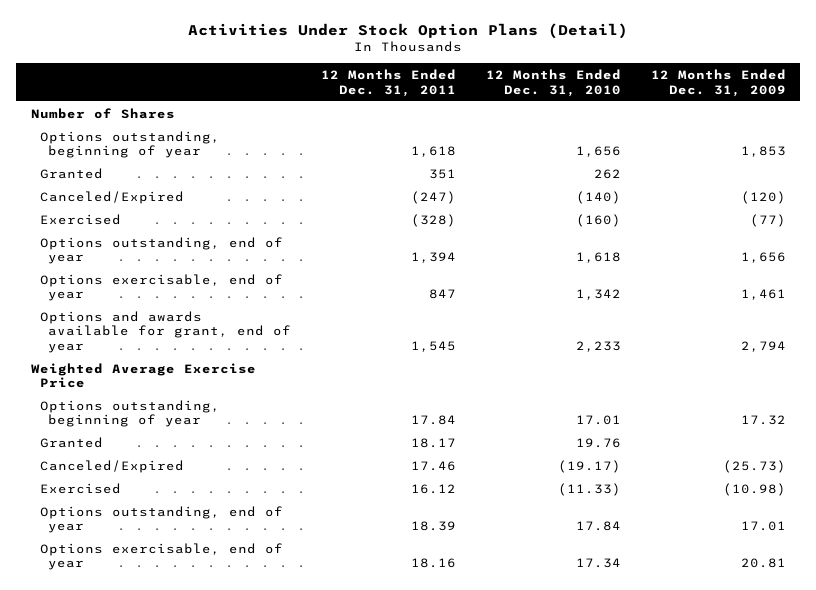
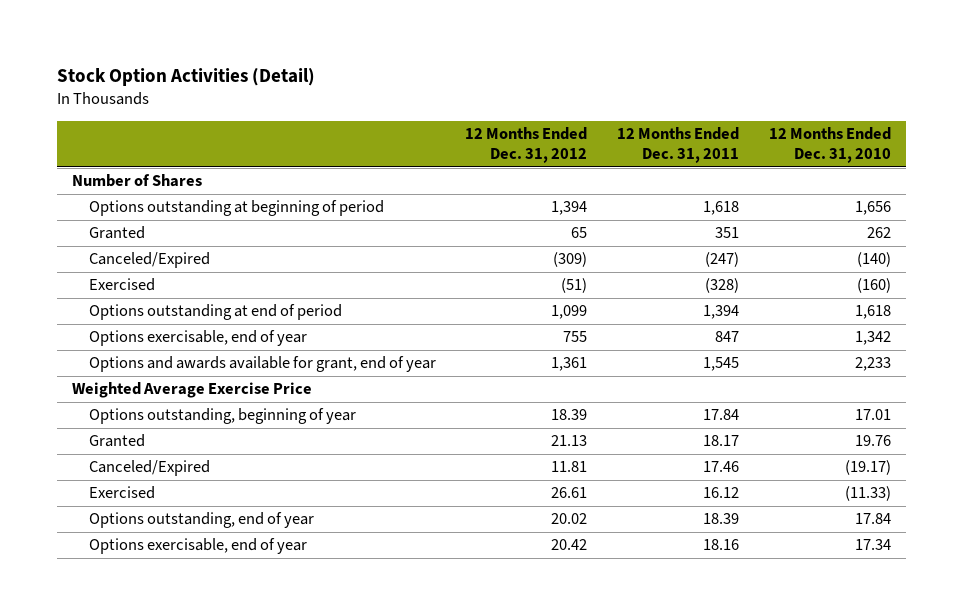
- Activities Under Stock Option Plans (Detail)
+ Stock Option Activities (Detail)
- | 12 Months Ended Dec. 31, 2011 | 12 Months Ended Dec. 31, 2010 | 12 Months Ended Dec. 31, 2009
+ | 12 Months Ended Dec. 31, 2012 | 12 Months Ended Dec. 31, 2011 | 12 Months Ended Dec. 31, 2010
- Options outstanding, beginning of year | 1,618 | 1,656 | 1,853
+ Options outstanding at beginning of period | 1,394 | 1,618 | 1,656
- Options outstanding, end of year | 1,394 | 1,618 | 1,656
+ Options outstanding at end of period | 1,099 | 1,394 | 1,618

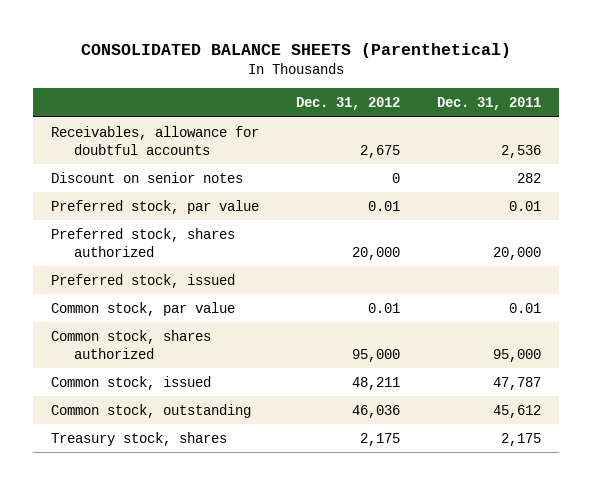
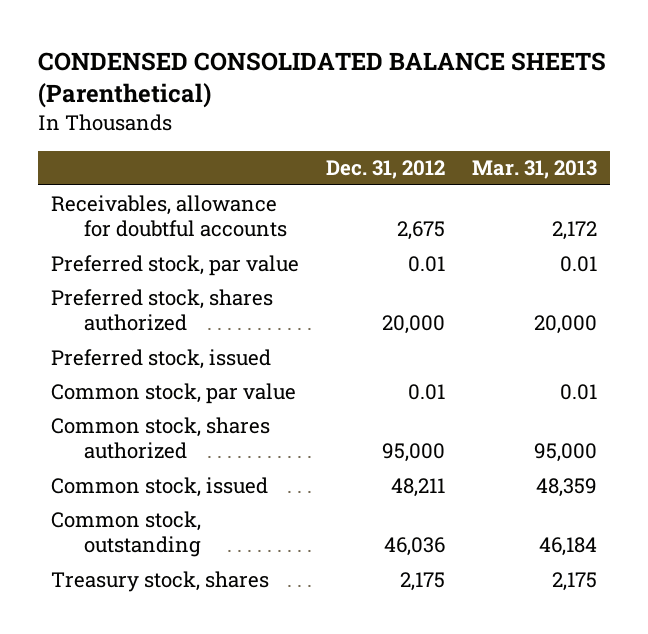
- CONSOLIDATED BALANCE SHEETS (Parenthetical)
+ CONDENSED CONSOLIDATED BALANCE SHEETS (Parenthetical)
- | Dec. 31, 2012 | Dec. 31, 2011
+ | Dec. 31, 2012 | Mar. 31, 2013
- Discount on senior notes | 0 | 282

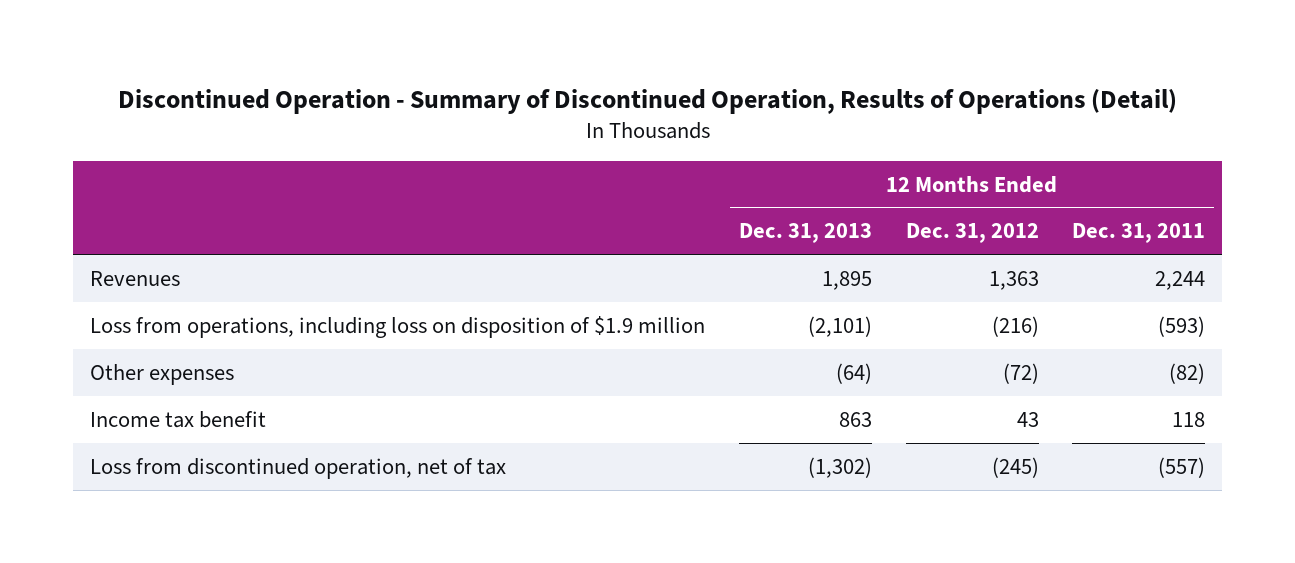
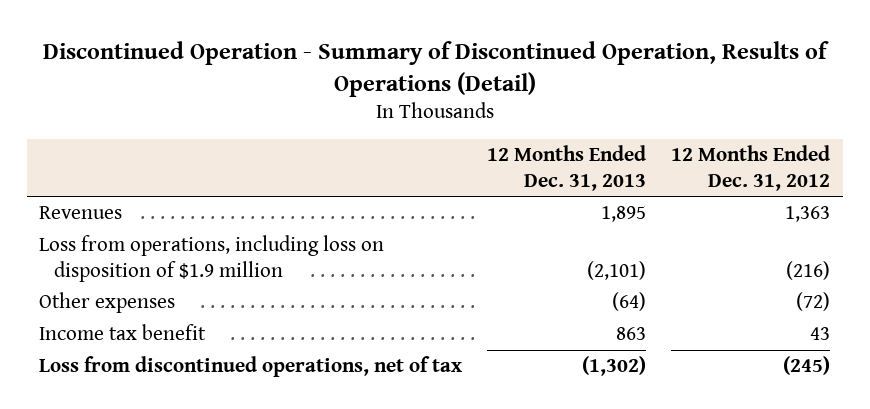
- | 12 Months Ended Dec. 31, 2013 | 12 Months Ended Dec. 31, 2012 | 12 Months Ended Dec. 31, 2011
+ | 12 Months Ended Dec. 31, 2013 | 12 Months Ended Dec. 31, 2012
- Loss from discontinued operation, net of tax | (1,302) | (245) | (557)
+ Loss from discontinued operations, net of tax | (1,302) | (245)

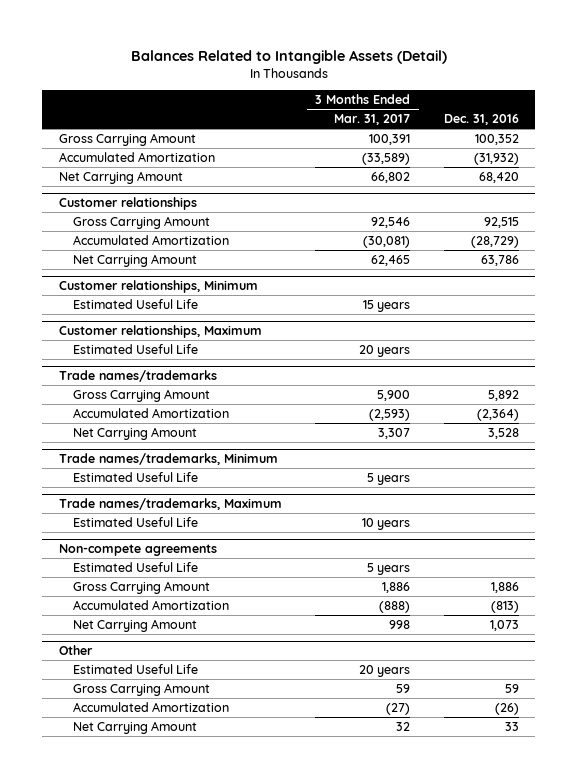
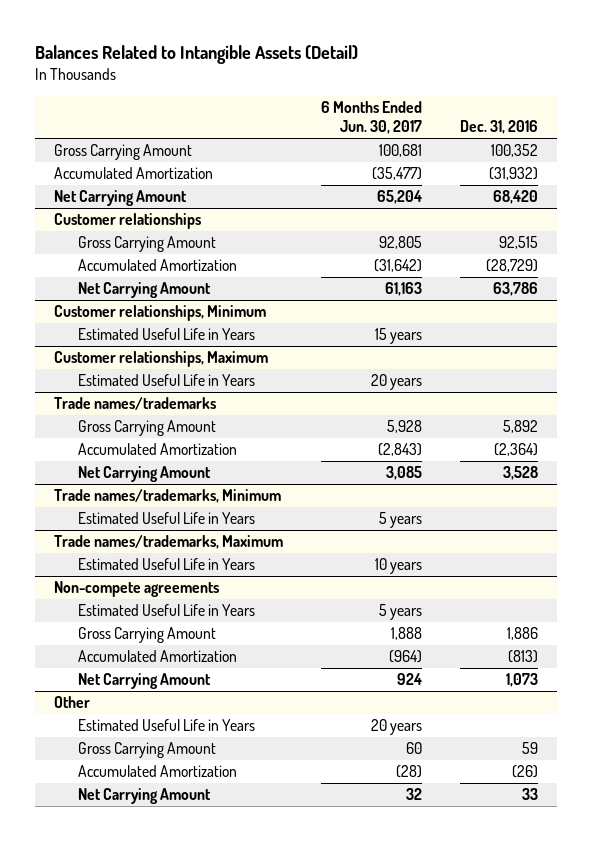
- | 3 Months Ended Mar. 31, 2017 | Dec. 31, 2016
+ | 6 Months Ended Jun. 30, 2017 | Dec. 31, 2016
@ Customer relationships, Minimum
- Estimated Useful Life | 15 years |
+ Estimated Useful Life in Years | 15 years |
@ Customer relationships, Maximum
- Estimated Useful Life | 20 years |
+ Estimated Useful Life in Years | 20 years |
@ Trade names/trademarks, Minimum
- Estimated Useful Life | 5 years |
+ Estimated Useful Life in Years | 5 years |
@ Trade names/trademarks, Maximum
- Estimated Useful Life | 10 years |
+ Estimated Useful Life in Years | 10 years |
@ Non-compete agreements
- Estimated Useful Life | 5 years |
+ Estimated Useful Life in Years | 5 years |
@ Other
- Estimated Useful Life | 20 years |
+ Estimated Useful Life in Years | 20 years |

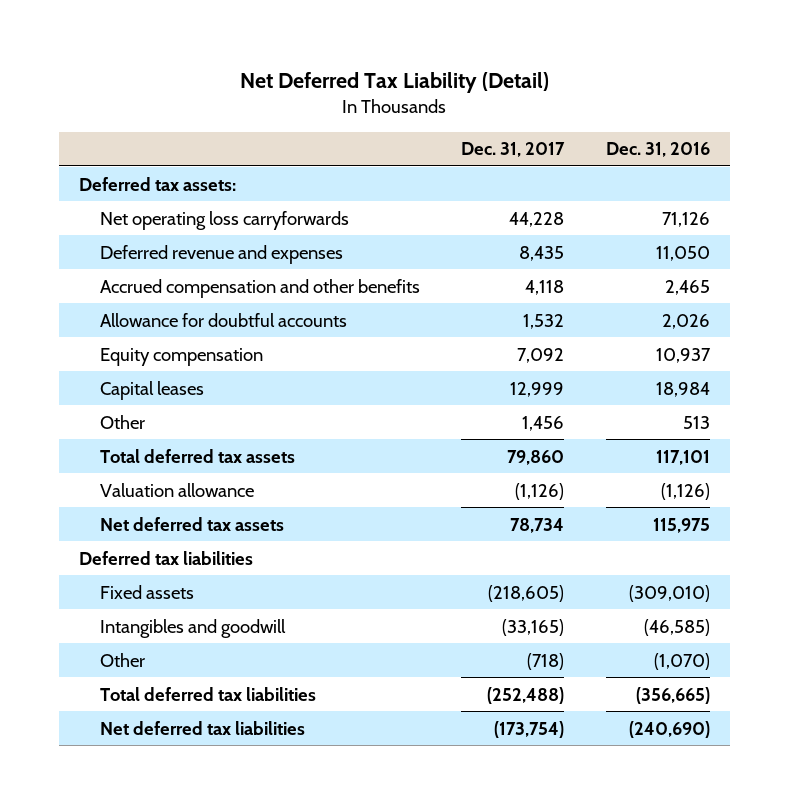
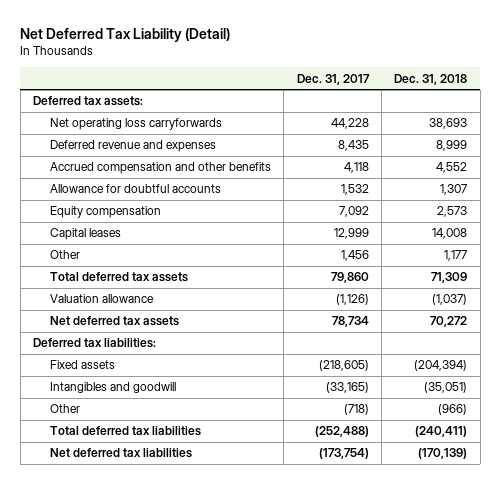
- | Dec. 31, 2017 | Dec. 31, 2016
+ | Dec. 31, 2017 | Dec. 31, 2018
- Deferred tax liabilities
+ Deferred tax liabilities:

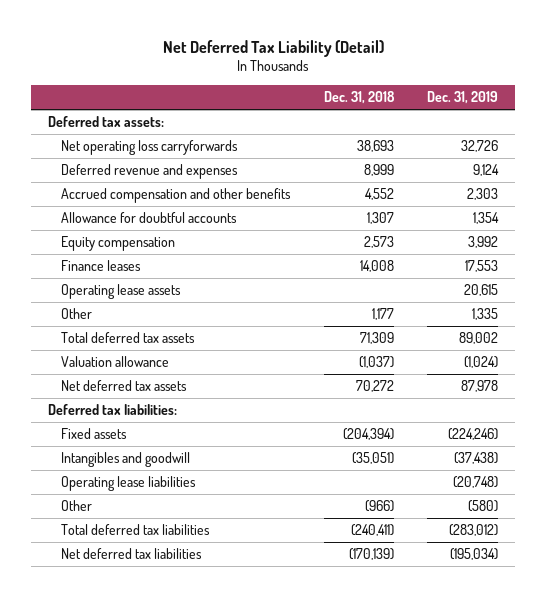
- | Dec. 31, 2017 | Dec. 31, 2018
+ | Dec. 31, 2018 | Dec. 31, 2019
- Capital leases | 12,999 | 14,008
+ Finance leases | 14,008 | 17,553
+ Operating lease assets | | 20,615
+ Operating lease liabilities | | (20,748)

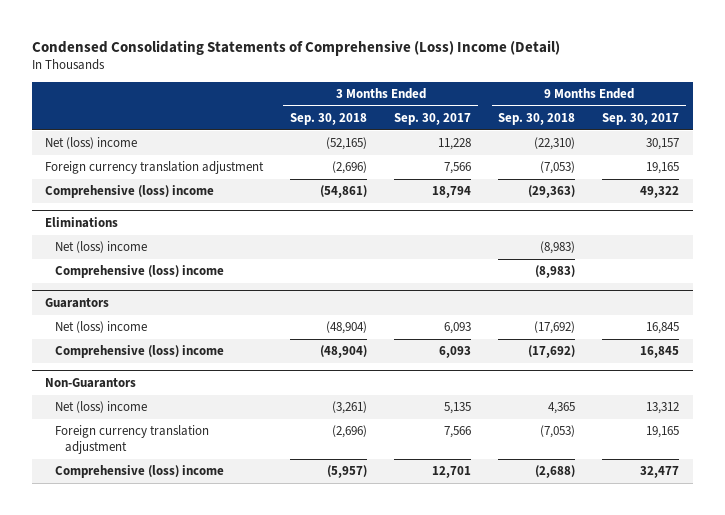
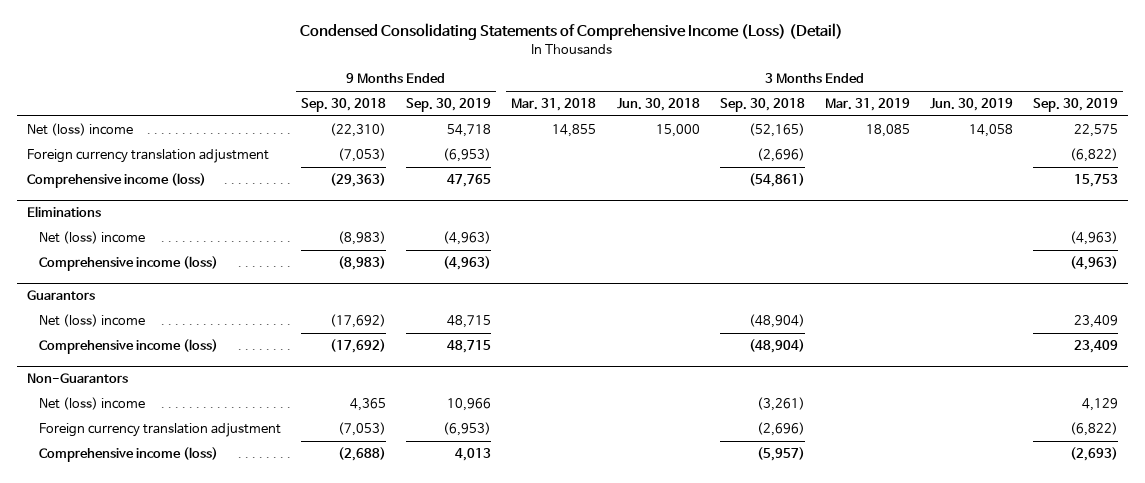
- Condensed Consolidating Statements of Comprehensive (Loss) Income (Detail)
+ Condensed Consolidating Statements of Comprehensive Income (Loss) (Detail)
- | 3 Months Ended Sep. 30, 2018 | 3 Months Ended Sep. 30, 2017 | 9 Months Ended Sep. 30, 2018 | 9 Months Ended Sep. 30, 2017
+ | 9 Months Ended Sep. 30, 2018 | 9 Months Ended Sep. 30, 2019 | 3 Months Ended Mar. 31, 2018 | 3 Months Ended Jun. 30, 2018 | 3 Months Ended Sep. 30, 2018 | 3 Months Ended Mar. 31, 2019 | 3 Months Ended Jun. 30, 2019 | 3 Months Ended Sep. 30, 2019
- Comprehensive (loss) income | (54,861) | 18,794 | (29,363) | 49,322
+ Comprehensive income (loss) | (29,363) | 47,765 | | | (54,861) | | | 15,753
@ Eliminations
- Comprehensive (loss) income | | | (8,983) |
+ Comprehensive income (loss) | (8,983) | (4,963) | | | | | | (4,963)
@ Guarantors
- Comprehensive (loss) income | (48,904) | 6,093 | (17,692) | 16,845
+ Comprehensive income (loss) | (17,692) | 48,715 | | | (48,904) | | | 23,409
@ Non-Guarantors
- Comprehensive (loss) income | (5,957) | 12,701 | (2,688) | 32,477
+ Comprehensive income (loss) | (2,688) | 4,013 | | | (5,957) | | | (2,693)

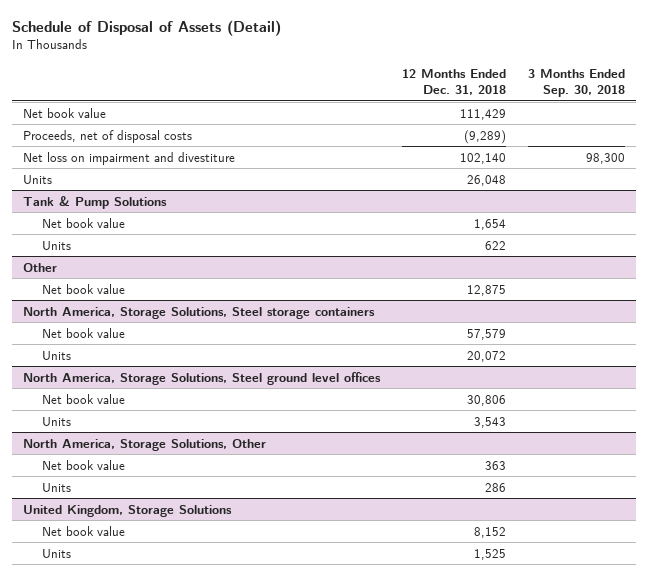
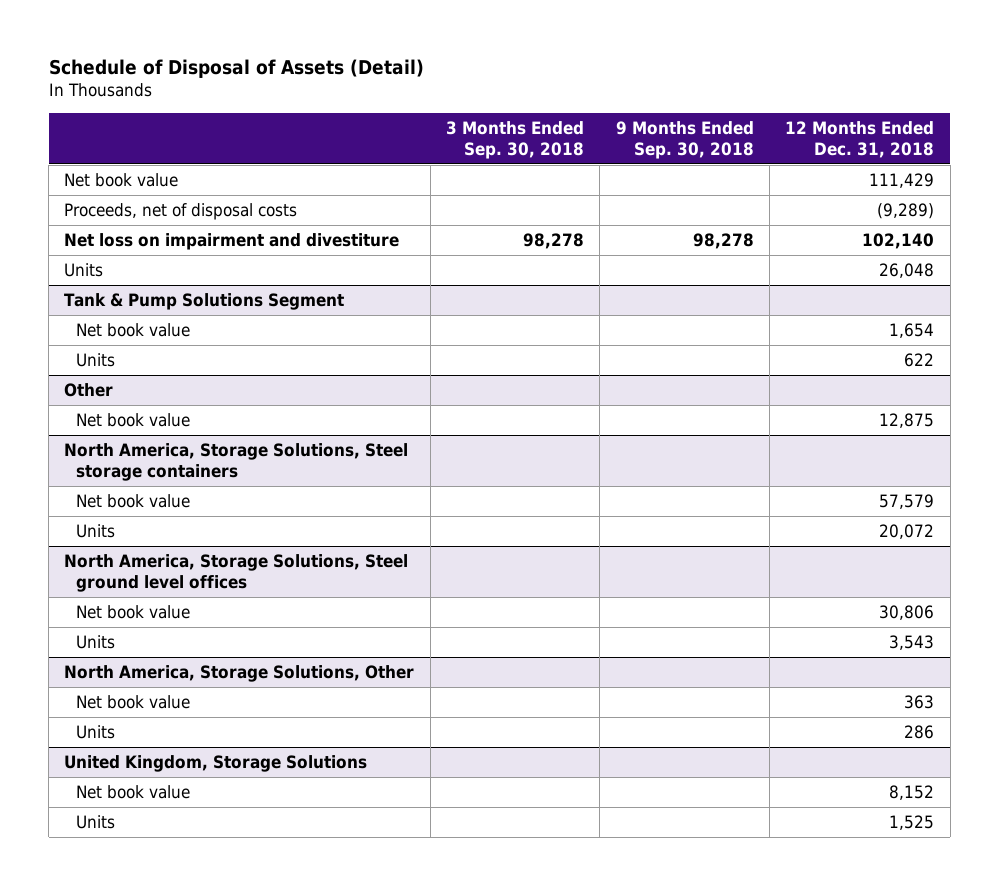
- | 12 Months Ended Dec. 31, 2018 | 3 Months Ended Sep. 30, 2018
+ | 3 Months Ended Sep. 30, 2018 | 9 Months Ended Sep. 30, 2018 | 12 Months Ended Dec. 31, 2018
- Net loss on impairment and divestiture | 102,140 | 98,300
+ Net loss on impairment and divestiture | 98,278 | 98,278 | 102,140
- Tank & Pump Solutions
+ Tank & Pump Solutions Segment

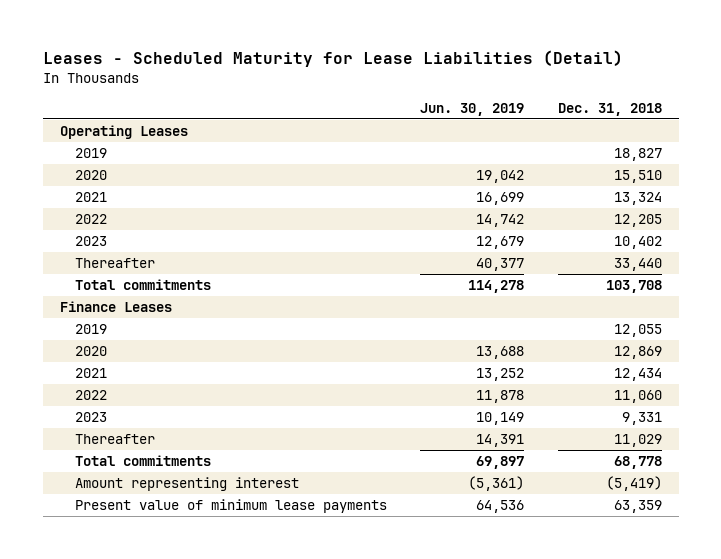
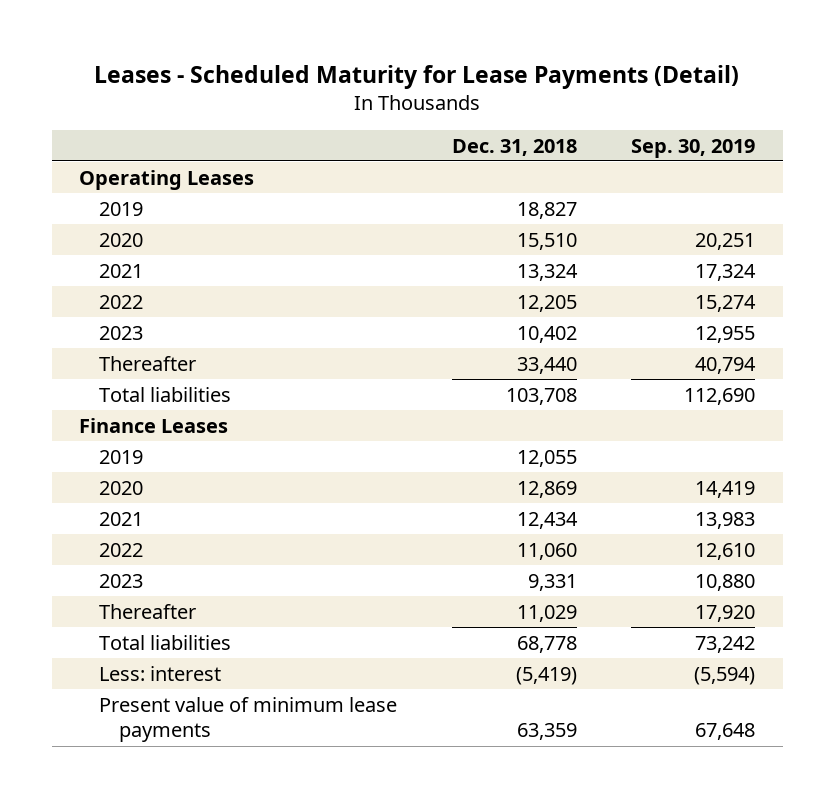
- Leases - Scheduled Maturity for Lease Liabilities (Detail)
+ Leases - Scheduled Maturity for Lease Payments (Detail)
- | Jun. 30, 2019 | Dec. 31, 2018
+ | Dec. 31, 2018 | Sep. 30, 2019
- Total commitments | 114,278 | 103,708
+ Total liabilities | 103,708 | 112,690
- Total commitments | 69,897 | 68,778
- Amount representing interest | (5,361) | (5,419)
+ Total liabilities | 68,778 | 73,242
+ Less: interest | (5,419) | (5,594)

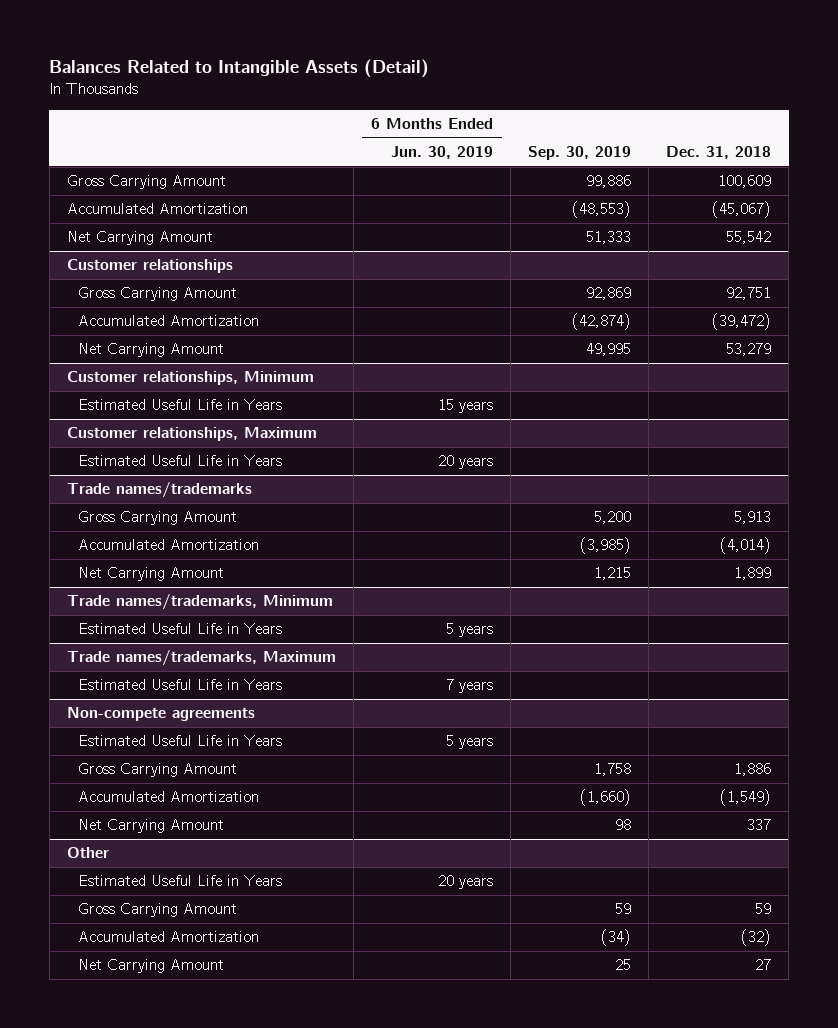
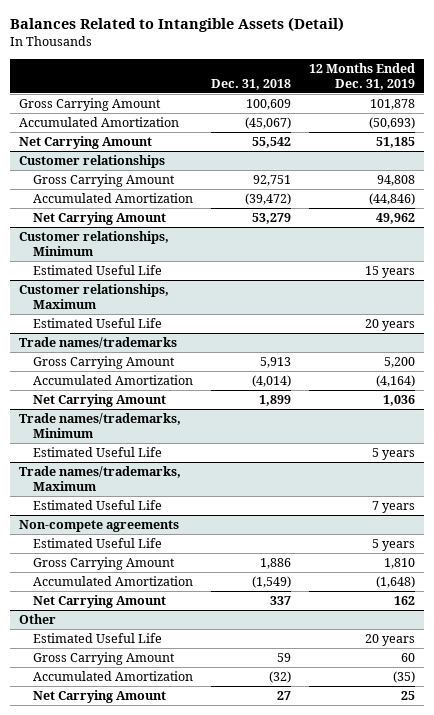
- | 6 Months Ended Jun. 30, 2019 | Sep. 30, 2019 | Dec. 31, 2018
+ | Dec. 31, 2018 | 12 Months Ended Dec. 31, 2019
@ Customer relationships, Minimum
- Estimated Useful Life in Years | 15 years | |
+ Estimated Useful Life | | 15 years
@ Customer relationships, Maximum
- Estimated Useful Life in Years | 20 years | |
+ Estimated Useful Life | | 20 years
@ Trade names/trademarks, Minimum
- Estimated Useful Life in Years | 5 years | |
+ Estimated Useful Life | | 5 years
@ Trade names/trademarks, Maximum
- Estimated Useful Life in Years | 7 years | |
+ Estimated Useful Life | | 7 years
@ Non-compete agreements
- Estimated Useful Life in Years | 5 years | |
+ Estimated Useful Life | | 5 years
@ Other
- Estimated Useful Life in Years | 20 years | |
+ Estimated Useful Life | | 20 years

